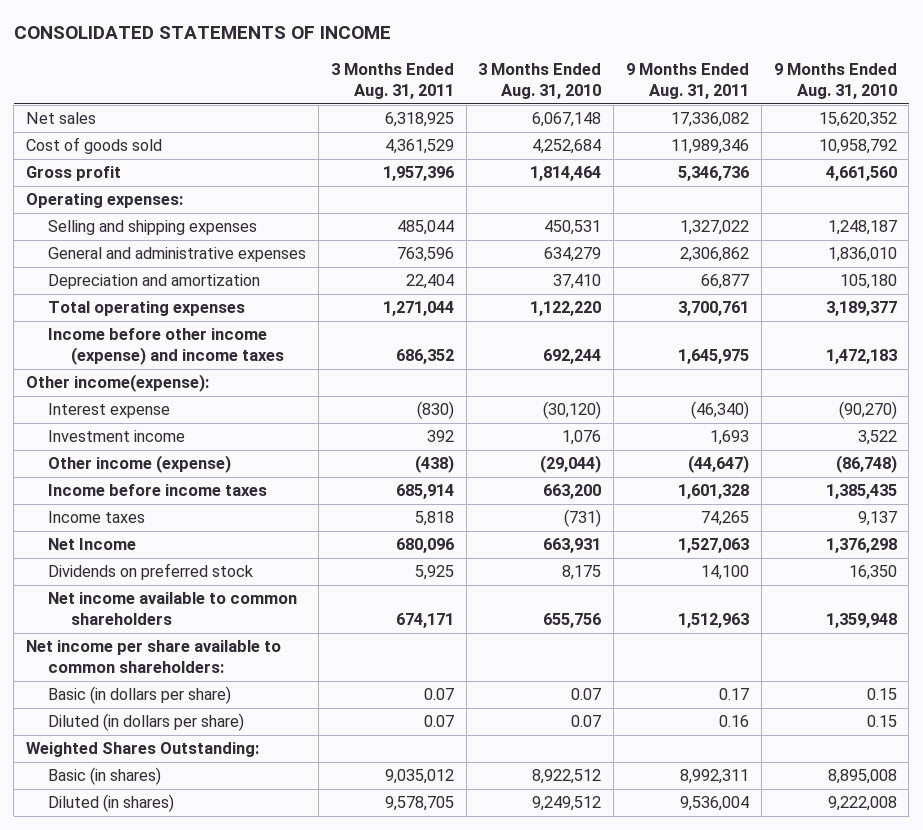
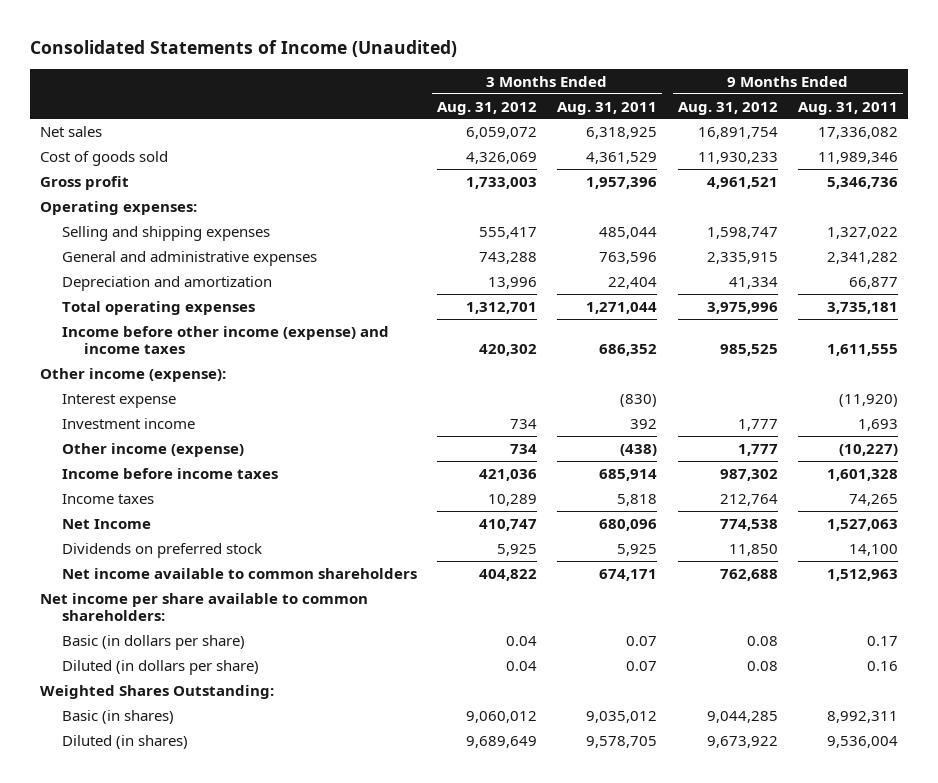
- CONSOLIDATED STATEMENTS OF INCOME
+ Consolidated Statements of Income (Unaudited)
- | 3 Months Ended Aug. 31, 2011 | 3 Months Ended Aug. 31, 2010 | 9 Months Ended Aug. 31, 2011 | 9 Months Ended Aug. 31, 2010
+ | 3 Months Ended Aug. 31, 2012 | 3 Months Ended Aug. 31, 2011 | 9 Months Ended Aug. 31, 2012 | 9 Months Ended Aug. 31, 2011
- General and administrative expenses | 763,596 | 634,279 | 2,306,862 | 1,836,010
+ General and administrative expenses | 743,288 | 763,596 | 2,335,915 | 2,341,282
- Total operating expenses | 1,271,044 | 1,122,220 | 3,700,761 | 3,189,377
- Income before other income (expense) and income taxes | 686,352 | 692,244 | 1,645,975 | 1,472,183
- Other income(expense):
- Interest expense | (830) | (30,120) | (46,340) | (90,270)
+ Total operating expenses | 1,312,701 | 1,271,044 | 3,975,996 | 3,735,181
+ Income before other income (expense) and income taxes | 420,302 | 686,352 | 985,525 | 1,611,555
+ Other income (expense):
+ Interest expense | | (830) | | (11,920)
- Other income (expense) | (438) | (29,044) | (44,647) | (86,748)
+ Other income (expense) | 734 | (438) | 1,777 | (10,227)

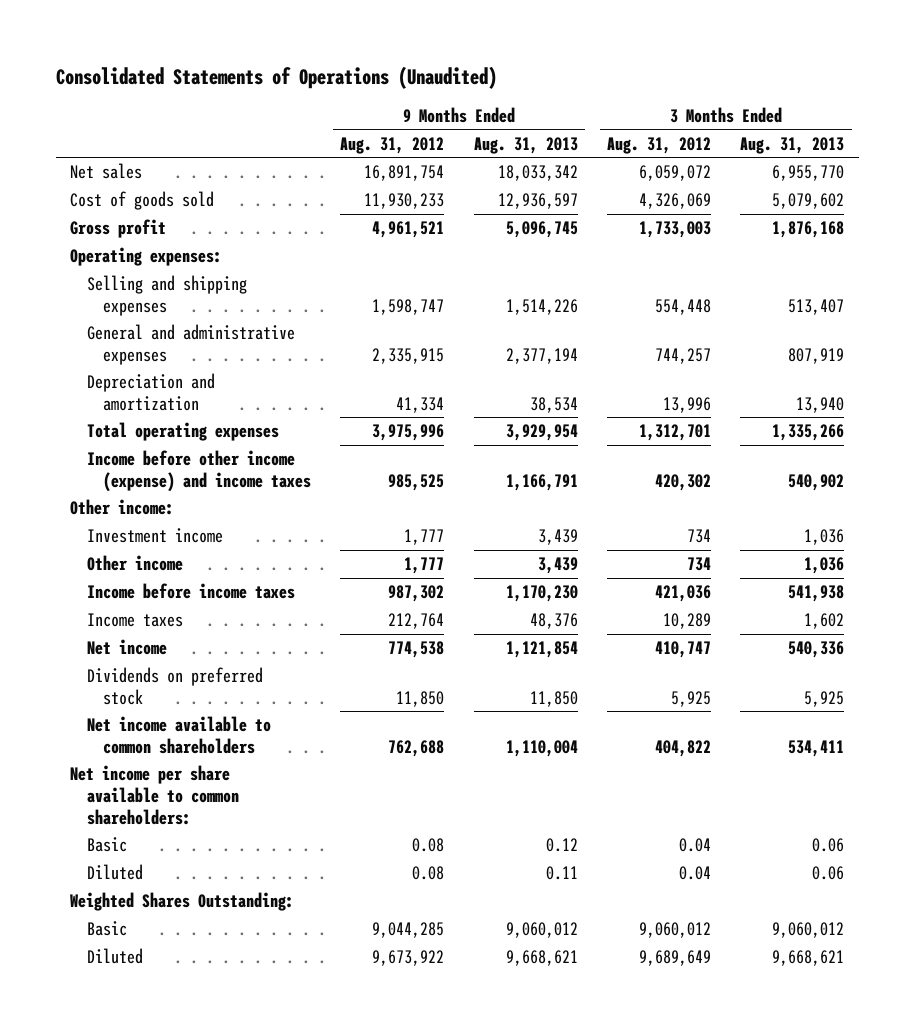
- Consolidated Statements of Income (Unaudited)
+ Consolidated Statements of Operations (Unaudited)
- | 3 Months Ended Aug. 31, 2012 | 3 Months Ended Aug. 31, 2011 | 9 Months Ended Aug. 31, 2012 | 9 Months Ended Aug. 31, 2011
+ | 9 Months Ended Aug. 31, 2012 | 9 Months Ended Aug. 31, 2013 | 3 Months Ended Aug. 31, 2012 | 3 Months Ended Aug. 31, 2013
- Selling and shipping expenses | 555,417 | 485,044 | 1,598,747 | 1,327,022
- General and administrative expenses | 743,288 | 763,596 | 2,335,915 | 2,341,282
+ Selling and shipping expenses | 1,598,747 | 1,514,226 | 554,448 | 513,407
+ General and administrative expenses | 2,335,915 | 2,377,194 | 744,257 | 807,919
- Other income (expense):
- Interest expense | | (830) | | (11,920)
+ Other income:
- Other income (expense) | 734 | (438) | 1,777 | (10,227)
+ Other income | 1,777 | 3,439 | 734 | 1,036
- Net Income | 410,747 | 680,096 | 774,538 | 1,527,063
+ Net income | 774,538 | 1,121,854 | 410,747 | 540,336
- Basic (in dollars per share) | 0.04 | 0.07 | 0.08 | 0.17
- Diluted (in dollars per share) | 0.04 | 0.07 | 0.08 | 0.16
+ Basic | 0.08 | 0.12 | 0.04 | 0.06
+ Diluted | 0.08 | 0.11 | 0.04 | 0.06
- Basic (in shares) | 9,060,012 | 9,035,012 | 9,044,285 | 8,992,311
- Diluted (in shares) | 9,689,649 | 9,578,705 | 9,673,922 | 9,536,004
+ Basic | 9,044,285 | 9,060,012 | 9,060,012 | 9,060,012
+ Diluted | 9,673,922 | 9,668,621 | 9,689,649 | 9,668,621

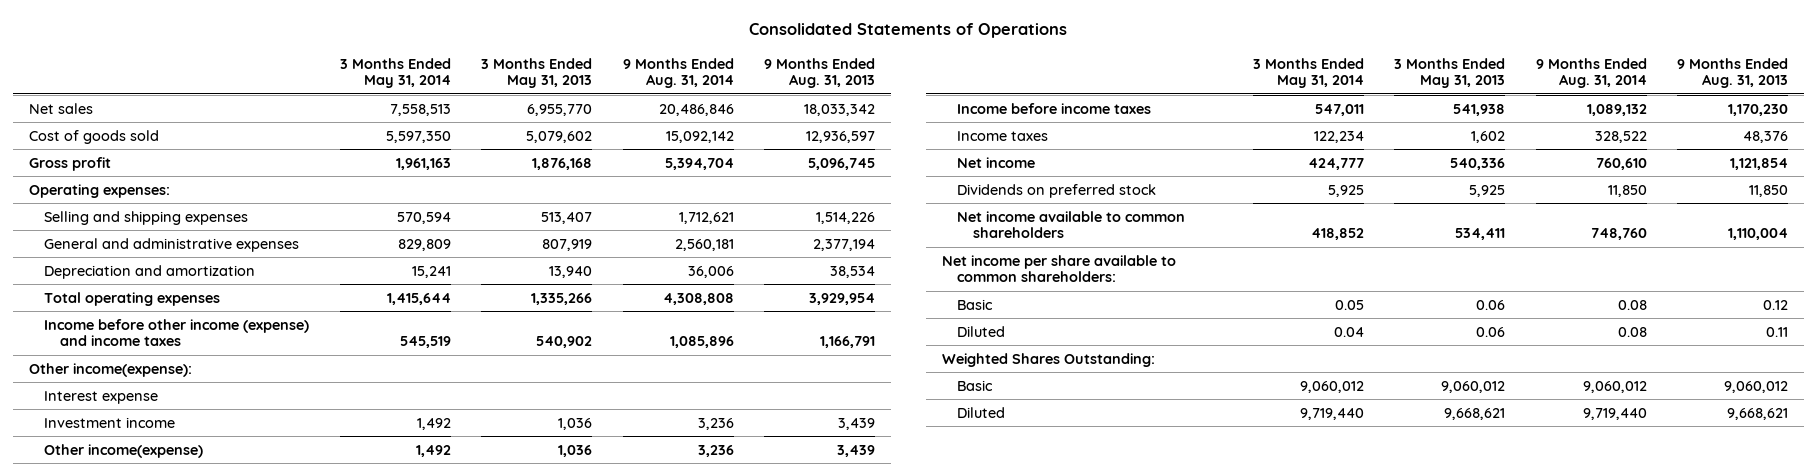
- Consolidated Statements of Operations (Unaudited)
+ Consolidated Statements of Operations
- | 9 Months Ended Aug. 31, 2012 | 9 Months Ended Aug. 31, 2013 | 3 Months Ended Aug. 31, 2012 | 3 Months Ended Aug. 31, 2013
+ | 3 Months Ended May 31, 2014 | 3 Months Ended May 31, 2013 | 9 Months Ended Aug. 31, 2014 | 9 Months Ended Aug. 31, 2013
- Other income:
+ Other income(expense):
+ Interest expense
- Other income | 1,777 | 3,439 | 734 | 1,036
+ Other income(expense) | 1,492 | 1,036 | 3,236 | 3,439

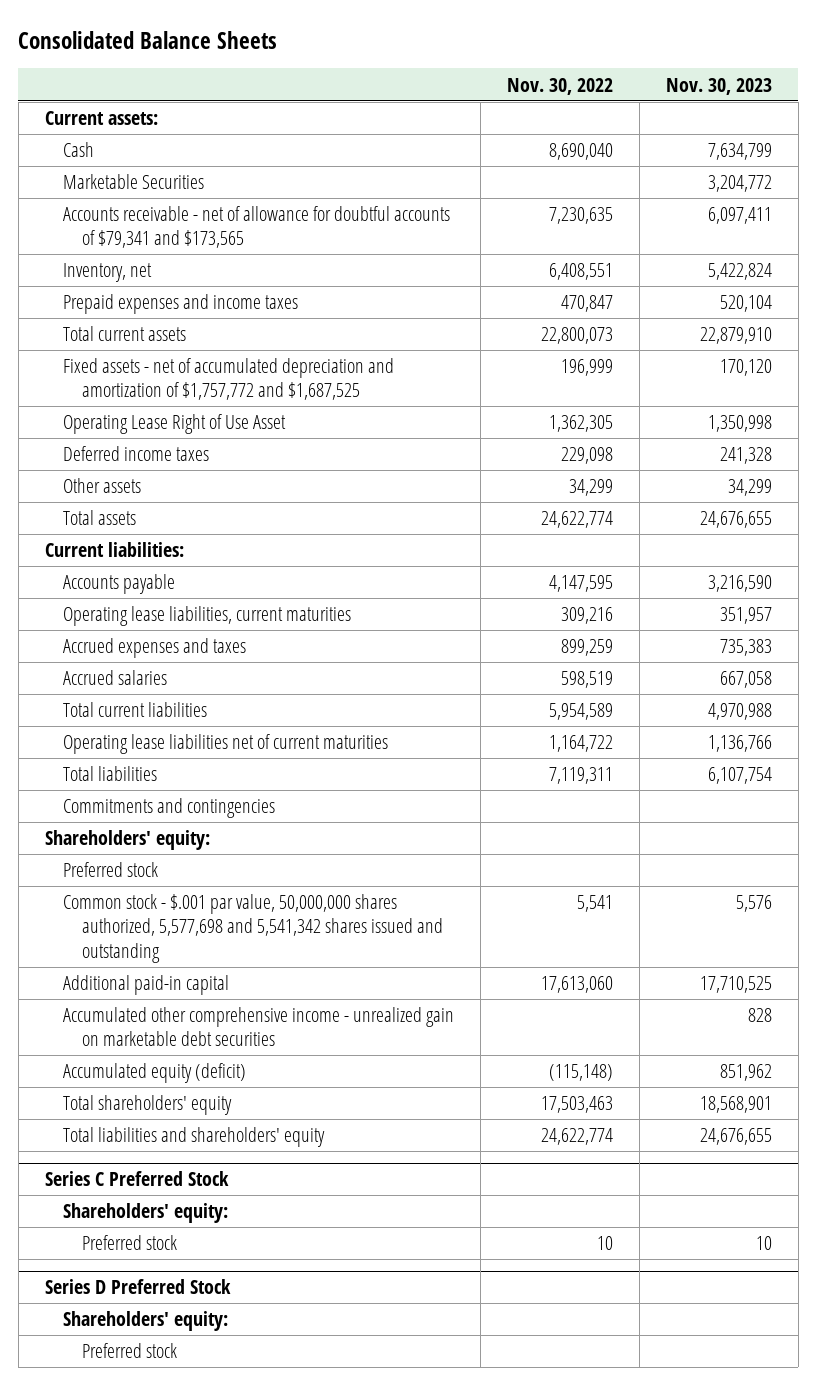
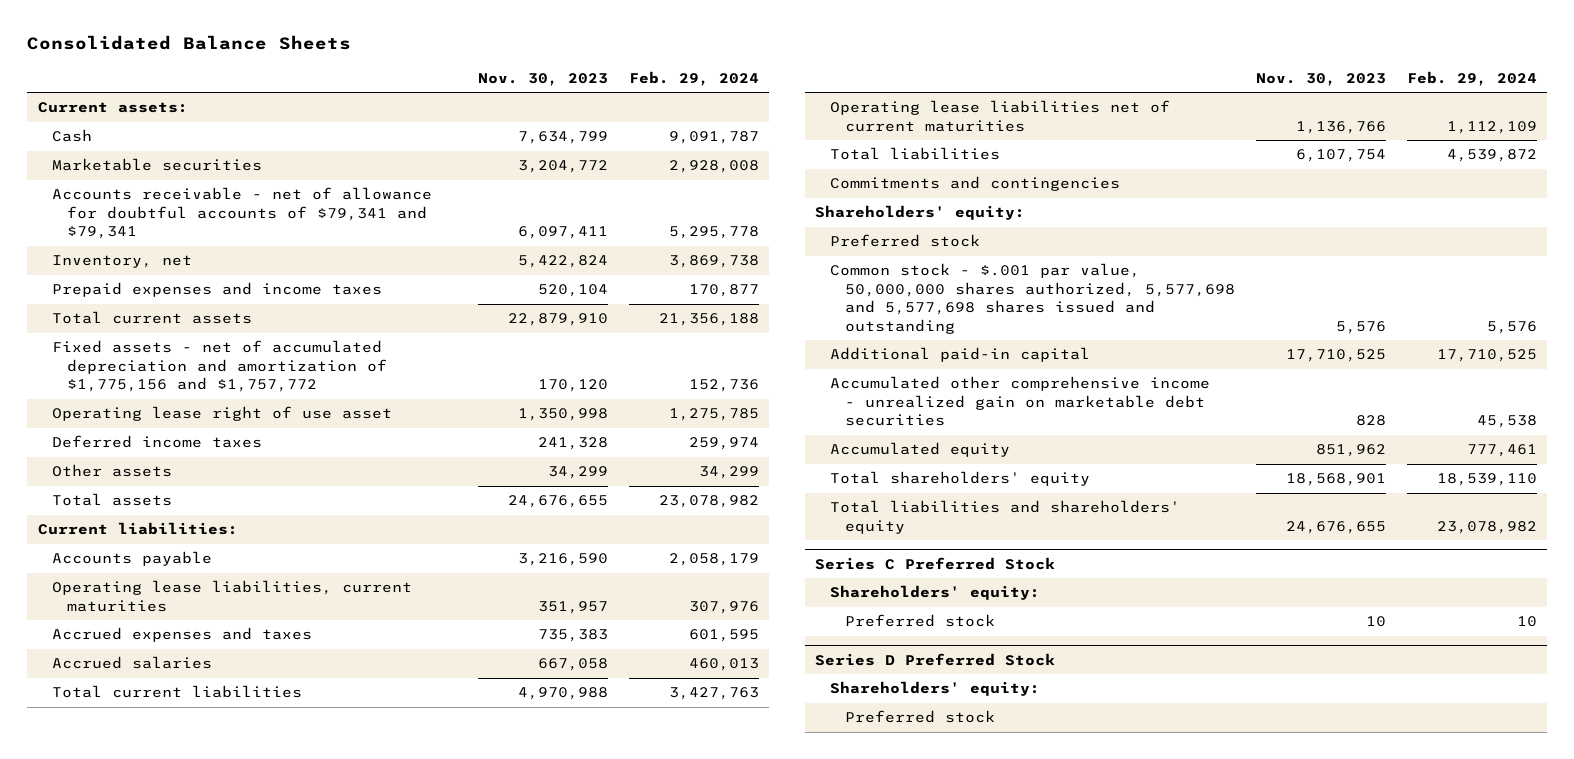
- | Nov. 30, 2022 | Nov. 30, 2023
+ | Nov. 30, 2023 | Feb. 29, 2024
- Marketable Securities | | 3,204,772
- Accounts receivable - net of allowance for doubtful accounts of $79,341 and $173,565 | 7,230,635 | 6,097,411
+ Marketable securities | 3,204,772 | 2,928,008
+ Accounts receivable - net of allowance for doubtful accounts of $79,341 and $79,341 | 6,097,411 | 5,295,778
- Fixed assets - net of accumulated depreciation and amortization of $1,757,772 and $1,687,525 | 196,999 | 170,120
- Operating Lease Right of Use Asset | 1,362,305 | 1,350,998
+ Fixed assets - net of accumulated depreciation and amortization of $1,775,156 and $1,757,772 | 170,120 | 152,736
+ Operating lease right of use asset | 1,350,998 | 1,275,785
- Common stock - $.001 par value, 50,000,000 shares authorized, 5,577,698 and 5,541,342 shares issued and outstanding | 5,541 | 5,576
+ Common stock - $.001 par value, 50,000,000 shares authorized, 5,577,698 and 5,577,698 shares issued and outstanding | 5,576 | 5,576
- Accumulated equity (deficit) | (115,148) | 851,962
+ Accumulated equity | 851,962 | 777,461

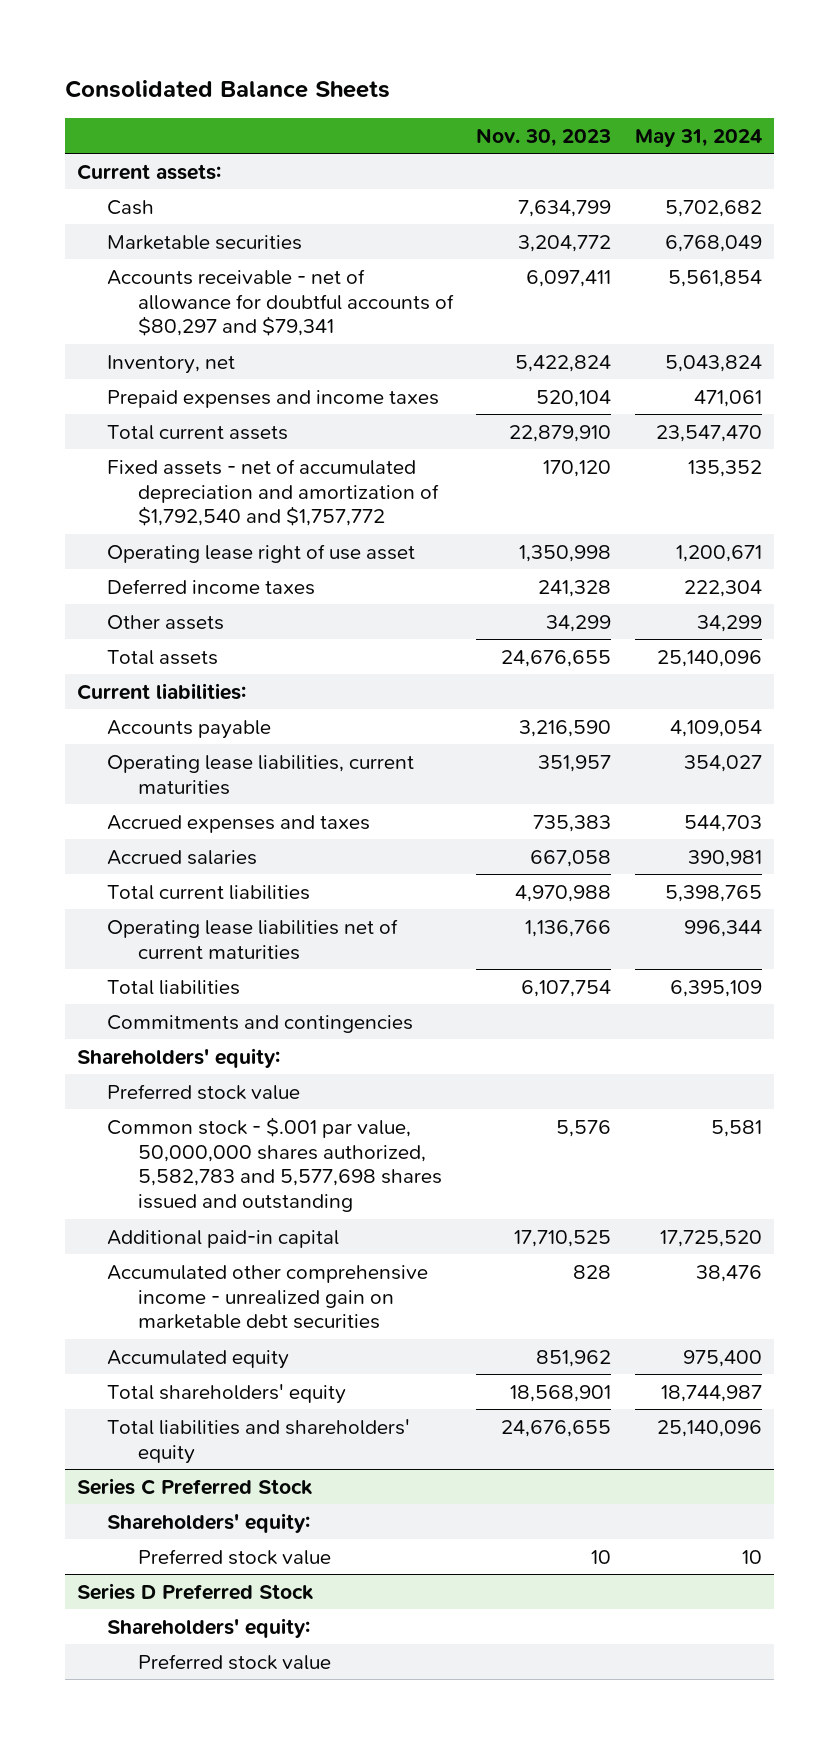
- | Nov. 30, 2023 | Feb. 29, 2024
+ | Nov. 30, 2023 | May 31, 2024
- Accounts receivable - net of allowance for doubtful accounts of $79,341 and $79,341 | 6,097,411 | 5,295,778
+ Accounts receivable - net of allowance for doubtful accounts of $80,297 and $79,341 | 6,097,411 | 5,561,854
- Fixed assets - net of accumulated depreciation and amortization of $1,775,156 and $1,757,772 | 170,120 | 152,736
+ Fixed assets - net of accumulated depreciation and amortization of $1,792,540 and $1,757,772 | 170,120 | 135,352
- Preferred stock
- Common stock - $.001 par value, 50,000,000 shares authorized, 5,577,698 and 5,577,698 shares issued and outstanding | 5,576 | 5,576
+ Preferred stock value
+ Common stock - $.001 par value, 50,000,000 shares authorized, 5,582,783 and 5,577,698 shares issued and outstanding | 5,576 | 5,581
@ Series C Preferred Stock
- Preferred stock | 10 | 10
+ Preferred stock value | 10 | 10
@ Series D Preferred Stock
- Preferred stock
+ Preferred stock value

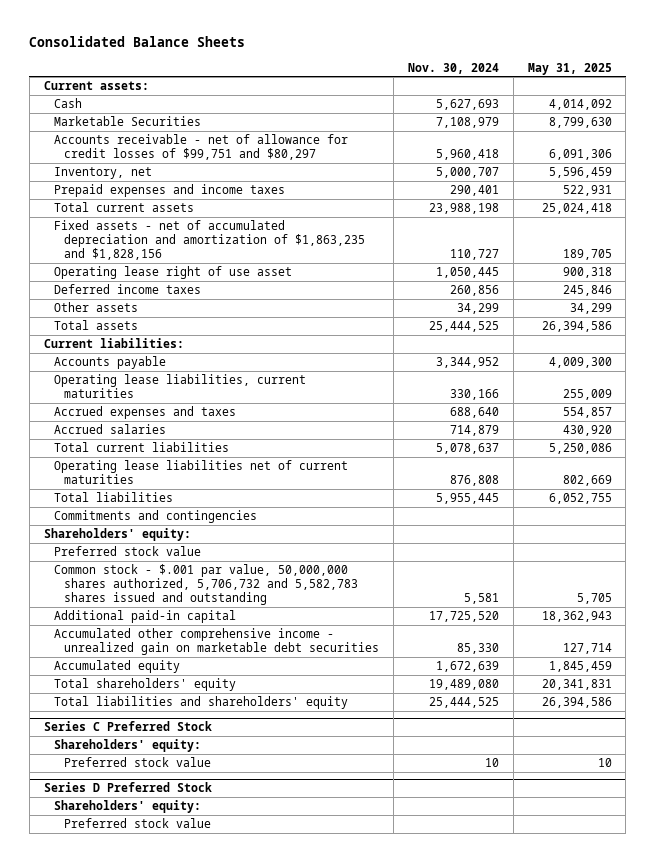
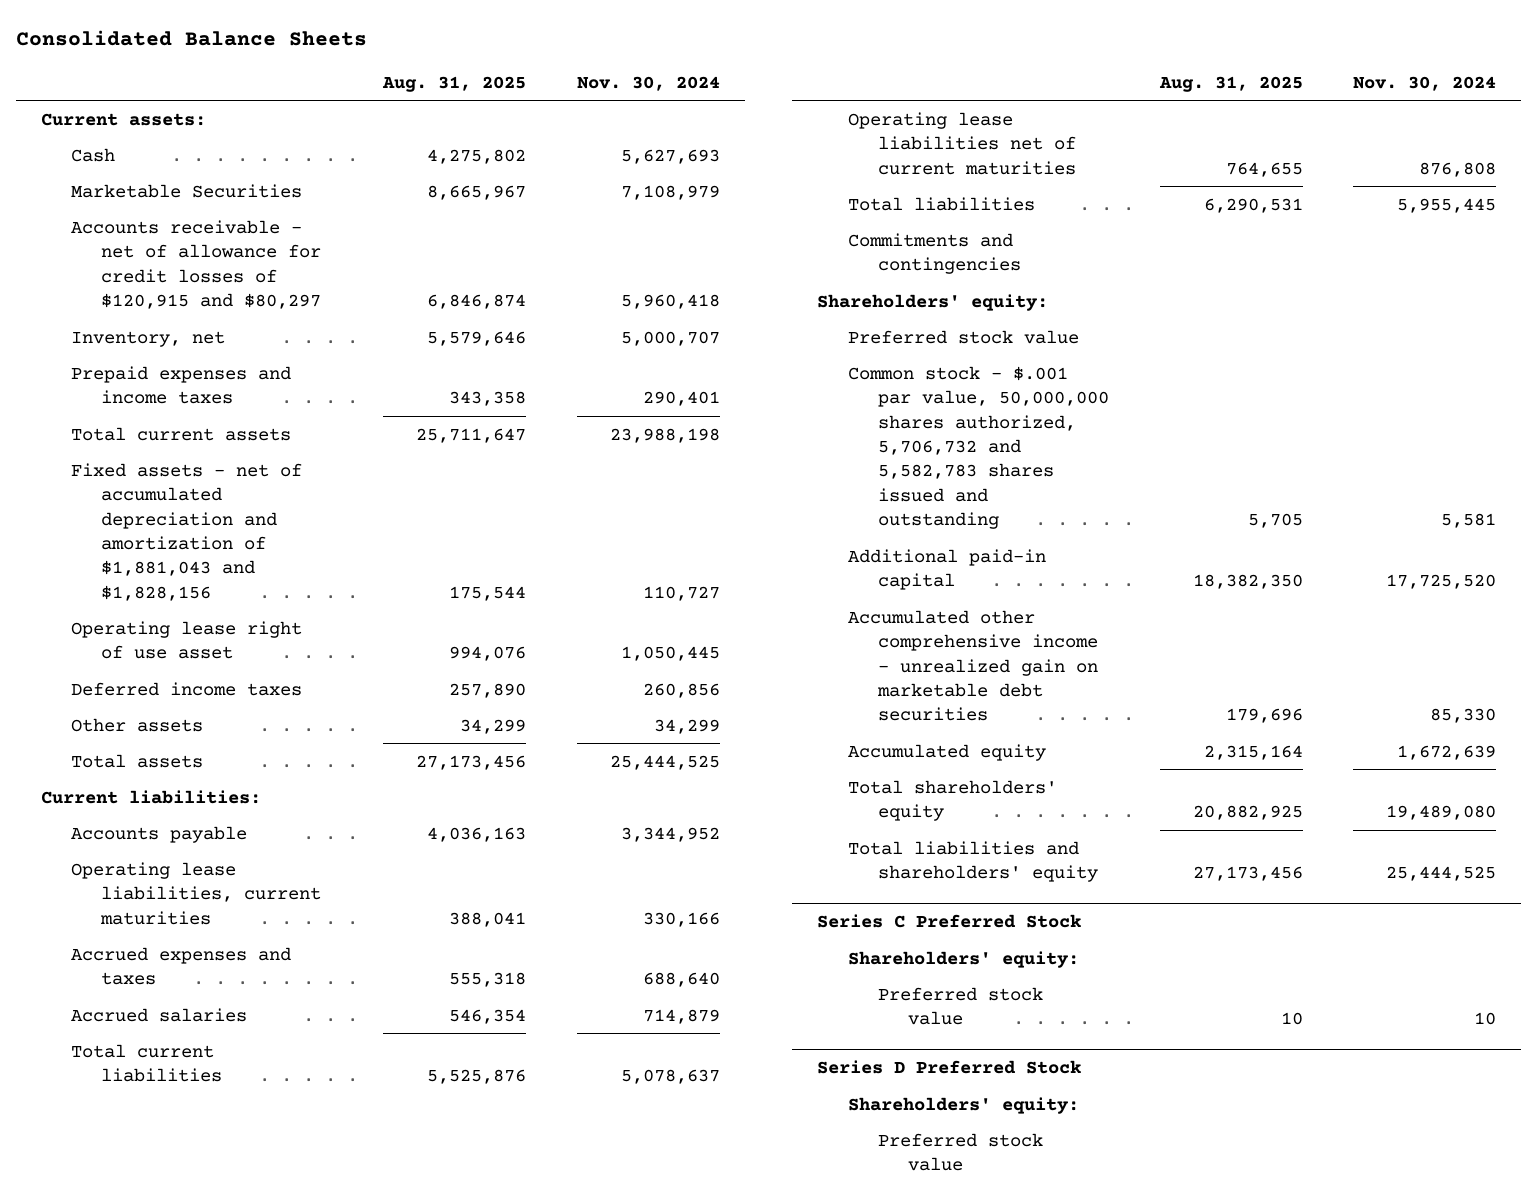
- | Nov. 30, 2024 | May 31, 2025
+ | Aug. 31, 2025 | Nov. 30, 2024
- Accounts receivable - net of allowance for credit losses of $99,751 and $80,297 | 5,960,418 | 6,091,306
+ Accounts receivable - net of allowance for credit losses of $120,915 and $80,297 | 6,846,874 | 5,960,418
- Fixed assets - net of accumulated depreciation and amortization of $1,863,235 and $1,828,156 | 110,727 | 189,705
+ Fixed assets - net of accumulated depreciation and amortization of $1,881,043 and $1,828,156 | 175,544 | 110,727

